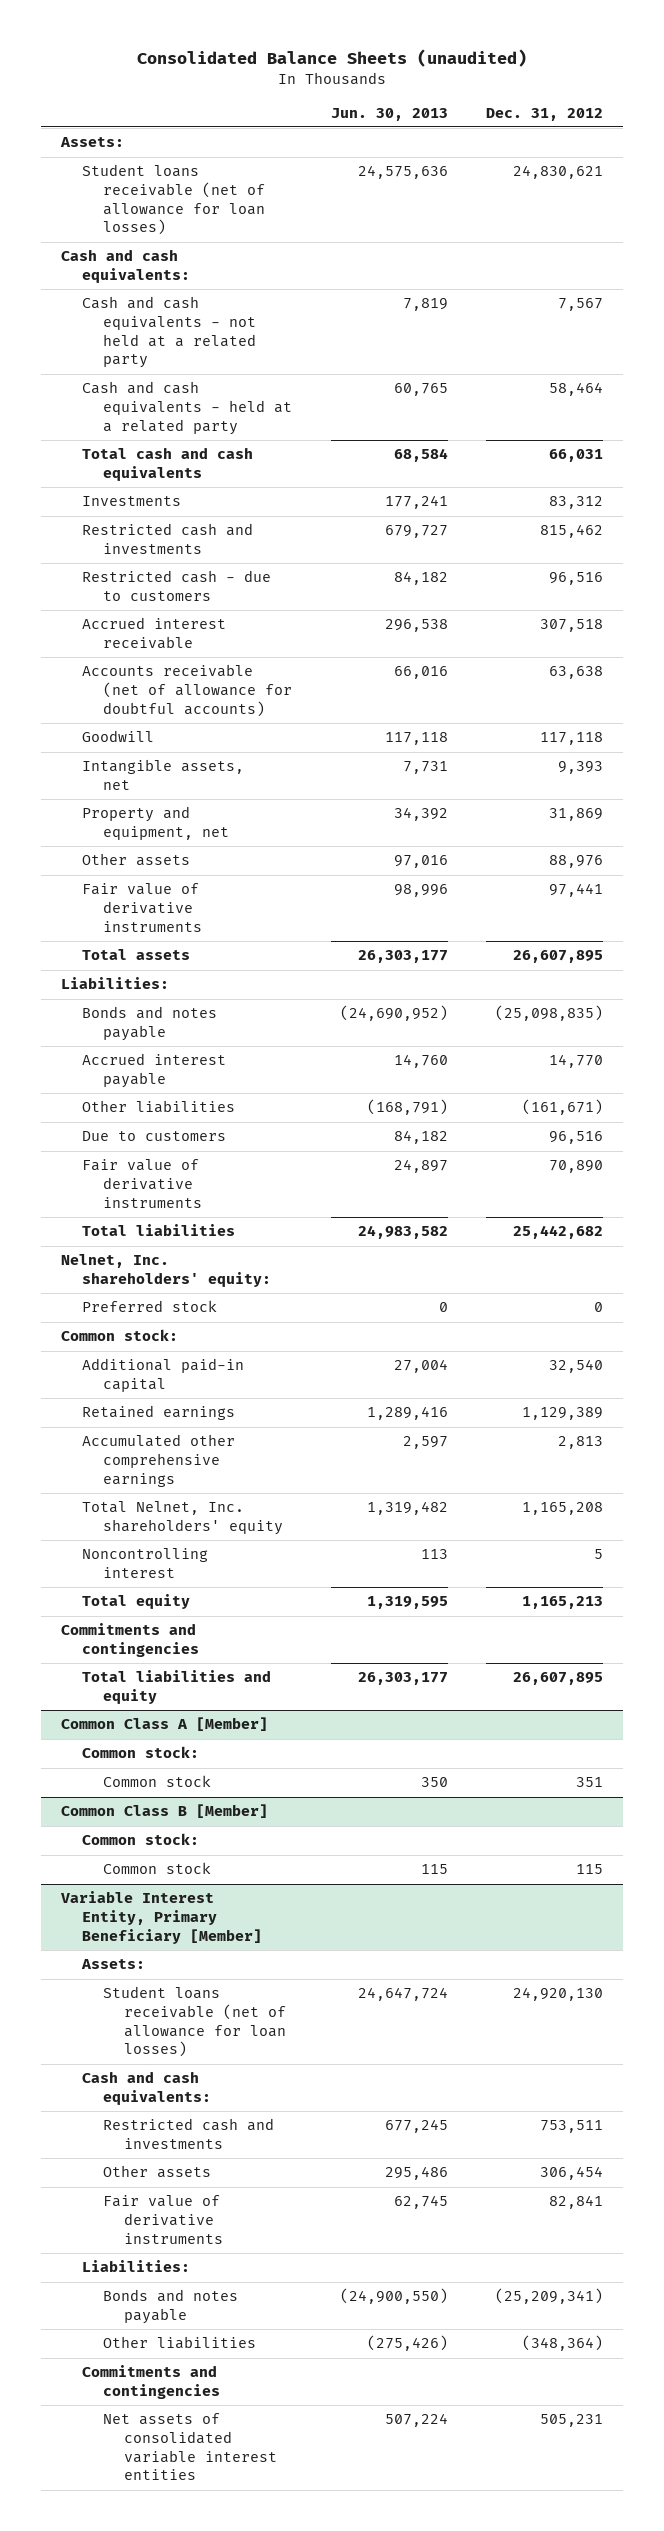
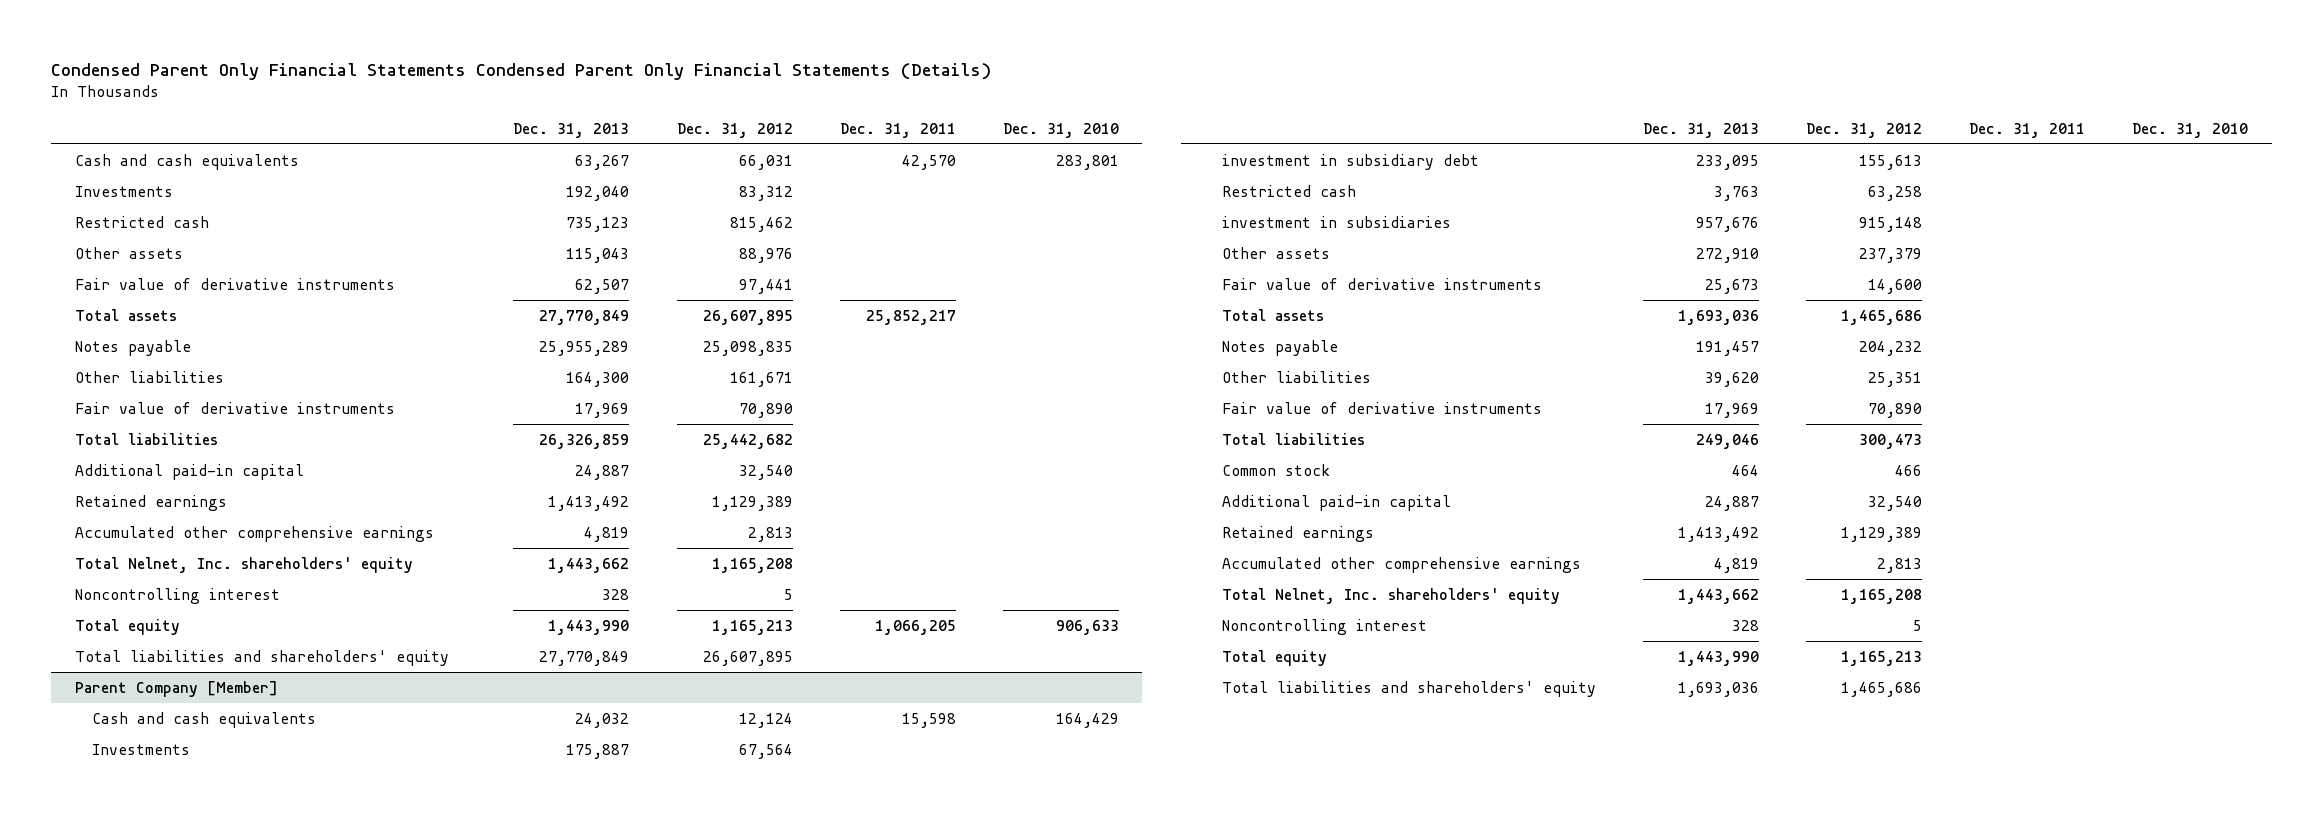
- Consolidated Balance Sheets (unaudited)
+ Condensed Parent Only Financial Statements Condensed Parent Only Financial Statements (Details)
- | Jun. 30, 2013 | Dec. 31, 2012
+ | Dec. 31, 2013 | Dec. 31, 2012 | Dec. 31, 2011 | Dec. 31, 2010
- Assets:
- Student loans receivable (net of allowance for loan losses) | 24,575,636 | 24,830,621
- Cash and cash equivalents:
- Cash and cash equivalents - not held at a related party | 7,819 | 7,567
- Cash and cash equivalents - held at a related party | 60,765 | 58,464
- Total cash and cash equivalents | 68,584 | 66,031
+ Cash and cash equivalents | 63,267 | 66,031 | 42,570 | 283,801
- Restricted cash and investments | 679,727 | 815,462
- Restricted cash - due to customers | 84,182 | 96,516
- Accrued interest receivable | 296,538 | 307,518
- Accounts receivable (net of allowance for doubtful accounts) | 66,016 | 63,638
- Goodwill | 117,118 | 117,118
- Intangible assets, net | 7,731 | 9,393
- Property and equipment, net | 34,392 | 31,869
+ Restricted cash | 735,123 | 815,462 | |
- Liabilities:
- Bonds and notes payable | (24,690,952) | (25,098,835)
- Accrued interest payable | 14,760 | 14,770
- Other liabilities | (168,791) | (161,671)
- Due to customers | 84,182 | 96,516
+ Notes payable | 25,955,289 | 25,098,835 | |
+ Other liabilities | 164,300 | 161,671 | |
- Nelnet, Inc. shareholders' equity:
- Preferred stock | 0 | 0
- Common stock:
- Commitments and contingencies
- Total liabilities and equity | 26,303,177 | 26,607,895
- Common Class A [Member]
- Common stock:
- Common stock | 350 | 351
- Common Class B [Member]
- Common stock:
- Common stock | 115 | 115
- Variable Interest Entity, Primary Beneficiary [Member]
- Assets:
- Student loans receivable (net of allowance for loan losses) | 24,647,724 | 24,920,130
- Cash and cash equivalents:
- Restricted cash and investments | 677,245 | 753,511
- Other assets | 295,486 | 306,454
- Fair value of derivative instruments | 62,745 | 82,841
- Liabilities:
- Bonds and notes payable | (24,900,550) | (25,209,341)
- Other liabilities | (275,426) | (348,364)
- Commitments and contingencies
- Net assets of consolidated variable interest entities | 507,224 | 505,231
+ Total liabilities and shareholders' equity | 27,770,849 | 26,607,895 | |
+ Parent Company [Member]
+ Cash and cash equivalents | 24,032 | 12,124 | 15,598 | 164,429
+ Investments | 175,887 | 67,564 | |
+ investment in subsidiary debt | 233,095 | 155,613 | |
+ Restricted cash | 3,763 | 63,258 | |
+ investment in subsidiaries | 957,676 | 915,148 | |
+ Other assets | 272,910 | 237,379 | |
+ Fair value of derivative instruments | 25,673 | 14,600 | |
+ Total assets | 1,693,036 | 1,465,686 | |
+ Notes payable | 191,457 | 204,232 | |
+ Other liabilities | 39,620 | 25,351 | |
+ Fair value of derivative instruments | 17,969 | 70,890 | |
+ Total liabilities | 249,046 | 300,473 | |
+ Common stock | 464 | 466 | |
+ Additional paid-in capital | 24,887 | 32,540 | |
+ Retained earnings | 1,413,492 | 1,129,389 | |
+ Accumulated other comprehensive earnings | 4,819 | 2,813 | |
+ Total Nelnet, Inc. shareholders' equity | 1,443,662 | 1,165,208 | |
+ Noncontrolling interest | 328 | 5 | |
+ Total equity | 1,443,990 | 1,165,213 | |
+ Total liabilities and shareholders' equity | 1,693,036 | 1,465,686 | |

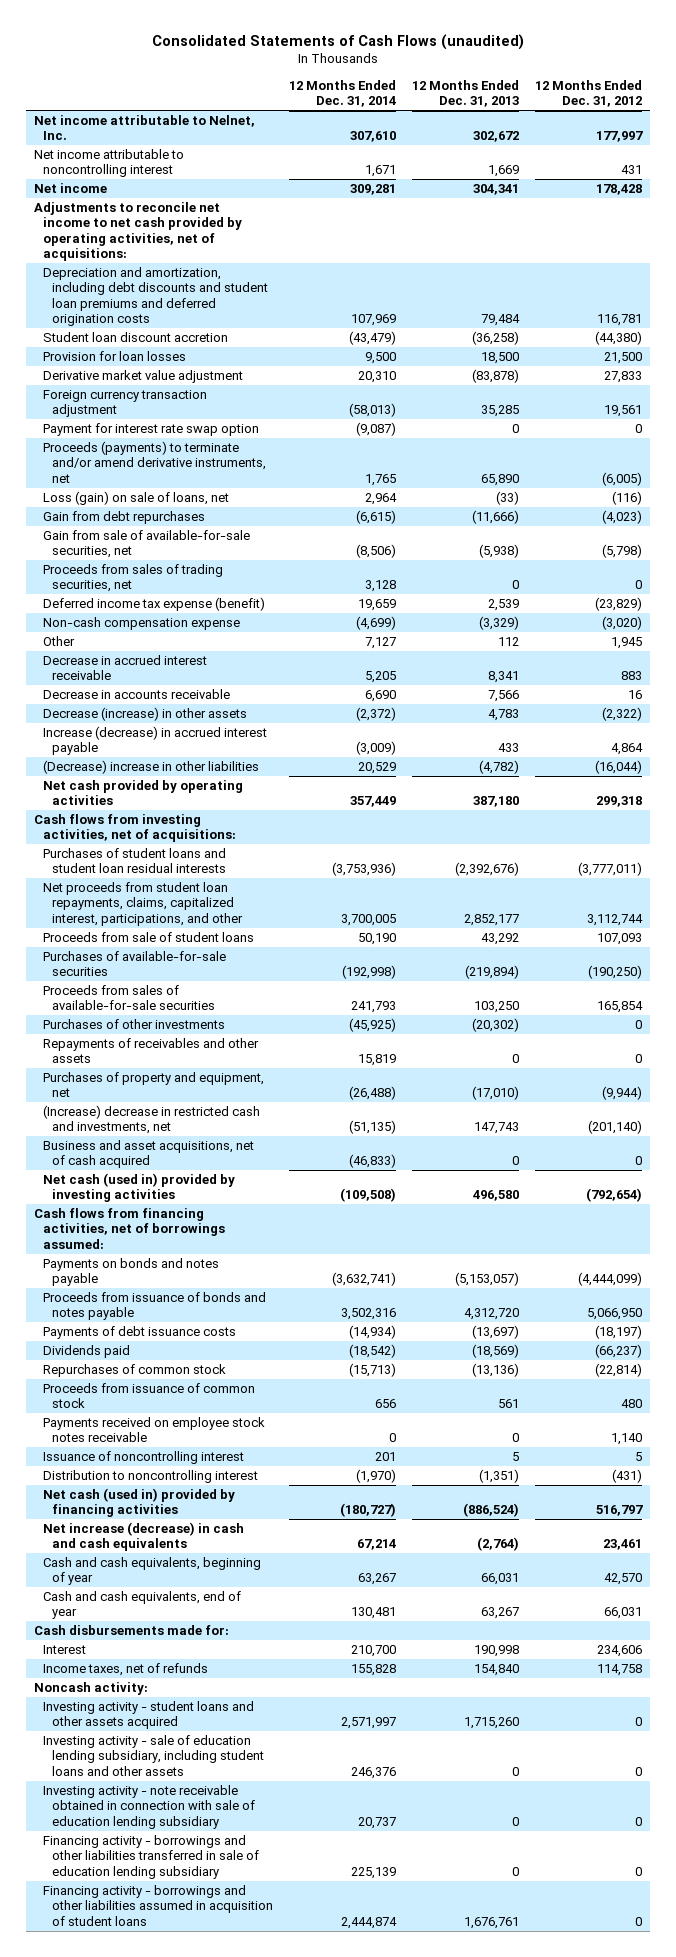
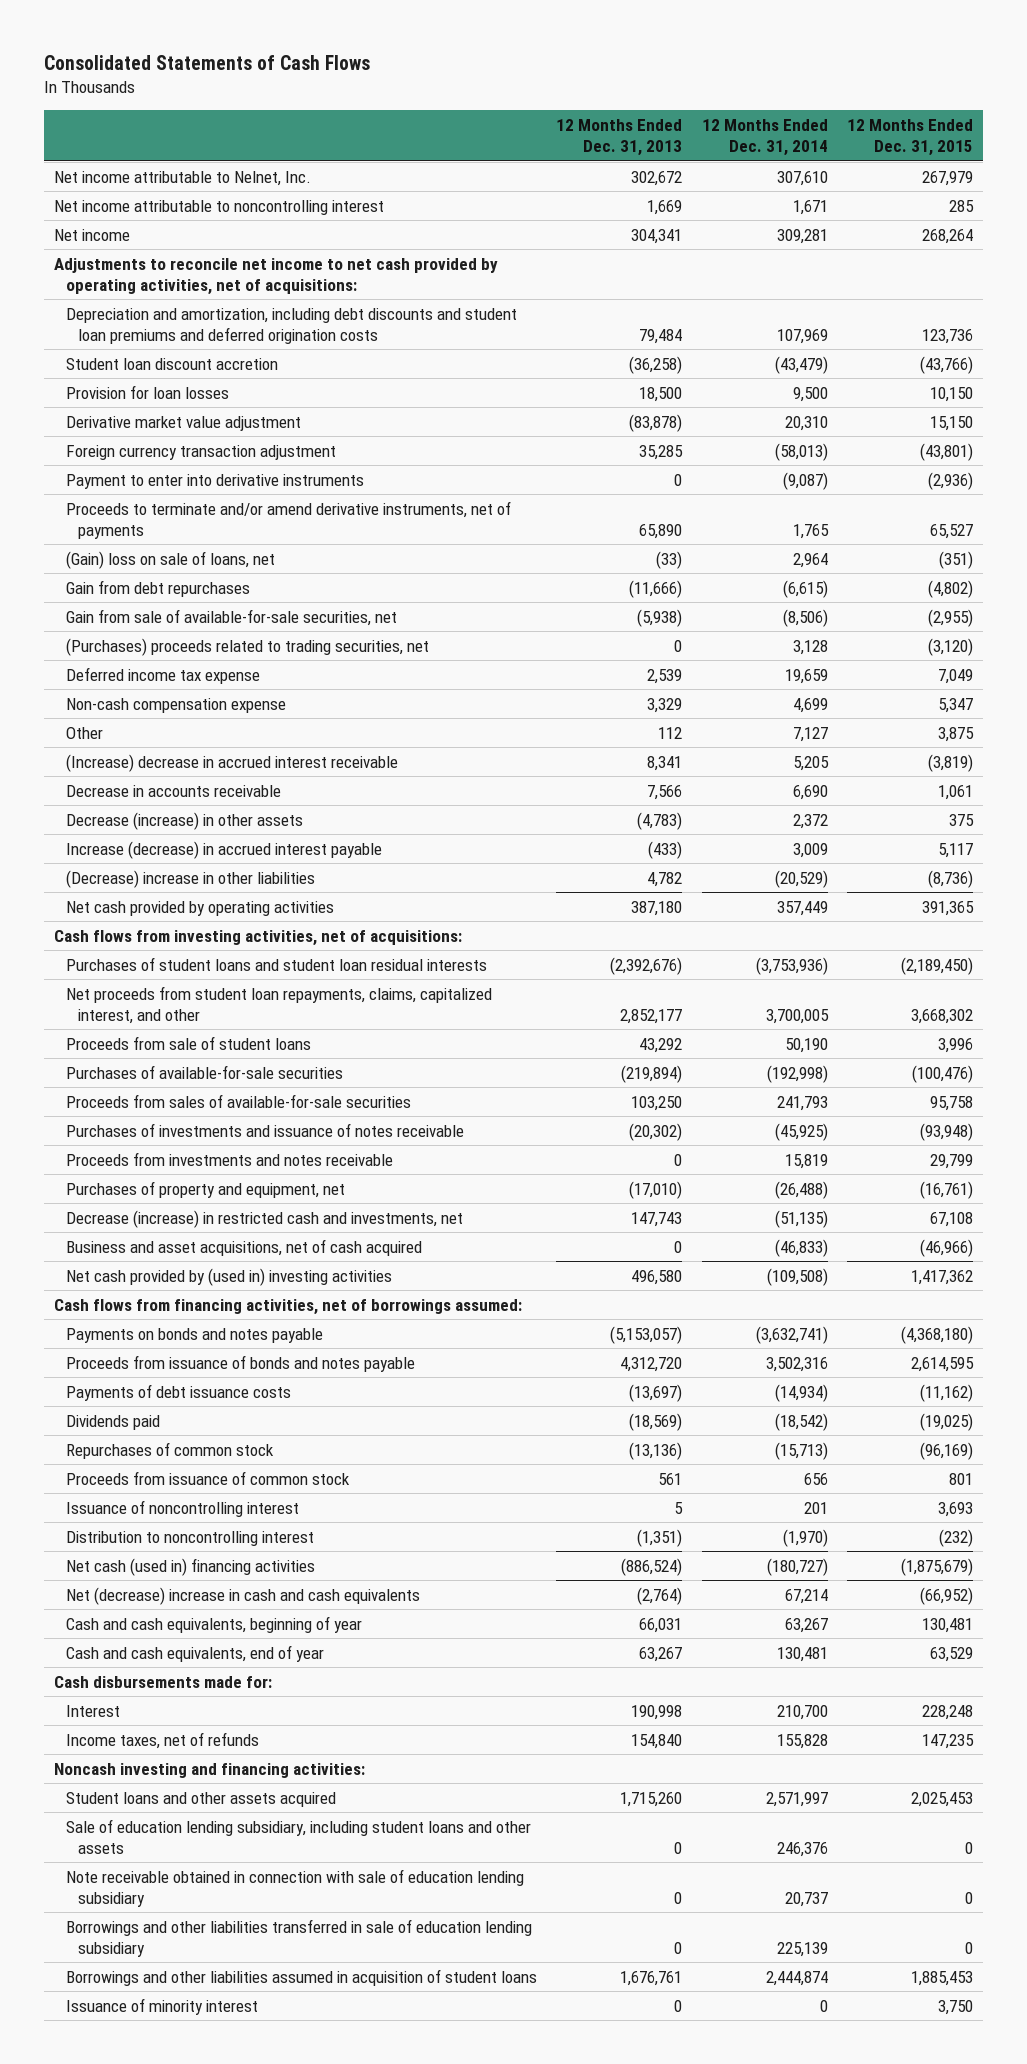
- Consolidated Statements of Cash Flows (unaudited)
+ Consolidated Statements of Cash Flows
- | 12 Months Ended Dec. 31, 2014 | 12 Months Ended Dec. 31, 2013 | 12 Months Ended Dec. 31, 2012
+ | 12 Months Ended Dec. 31, 2013 | 12 Months Ended Dec. 31, 2014 | 12 Months Ended Dec. 31, 2015
- Payment for interest rate swap option | (9,087) | 0 | 0
- Proceeds (payments) to terminate and/or amend derivative instruments, net | 1,765 | 65,890 | (6,005)
- Loss (gain) on sale of loans, net | 2,964 | (33) | (116)
+ Payment to enter into derivative instruments | 0 | (9,087) | (2,936)
+ Proceeds to terminate and/or amend derivative instruments, net of payments | 65,890 | 1,765 | 65,527
+ (Gain) loss on sale of loans, net | (33) | 2,964 | (351)
- Proceeds from sales of trading securities, net | 3,128 | 0 | 0
- Deferred income tax expense (benefit) | 19,659 | 2,539 | (23,829)
- Non-cash compensation expense | (4,699) | (3,329) | (3,020)
+ (Purchases) proceeds related to trading securities, net | 0 | 3,128 | (3,120)
+ Deferred income tax expense | 2,539 | 19,659 | 7,049
+ Non-cash compensation expense | 3,329 | 4,699 | 5,347
- Decrease in accrued interest receivable | 5,205 | 8,341 | 883
+ (Increase) decrease in accrued interest receivable | 8,341 | 5,205 | (3,819)
- Decrease (increase) in other assets | (2,372) | 4,783 | (2,322)
- Increase (decrease) in accrued interest payable | (3,009) | 433 | 4,864
- (Decrease) increase in other liabilities | 20,529 | (4,782) | (16,044)
+ Decrease (increase) in other assets | (4,783) | 2,372 | 375
+ Increase (decrease) in accrued interest payable | (433) | 3,009 | 5,117
+ (Decrease) increase in other liabilities | 4,782 | (20,529) | (8,736)
- Net proceeds from student loan repayments, claims, capitalized interest, participations, and other | 3,700,005 | 2,852,177 | 3,112,744
+ Net proceeds from student loan repayments, claims, capitalized interest, and other | 2,852,177 | 3,700,005 | 3,668,302
- Purchases of other investments | (45,925) | (20,302) | 0
- Repayments of receivables and other assets | 15,819 | 0 | 0
+ Purchases of investments and issuance of notes receivable | (20,302) | (45,925) | (93,948)
+ Proceeds from investments and notes receivable | 0 | 15,819 | 29,799
- (Increase) decrease in restricted cash and investments, net | (51,135) | 147,743 | (201,140)
+ Decrease (increase) in restricted cash and investments, net | 147,743 | (51,135) | 67,108
- Net cash (used in) provided by investing activities | (109,508) | 496,580 | (792,654)
+ Net cash provided by (used in) investing activities | 496,580 | (109,508) | 1,417,362
- Payments received on employee stock notes receivable | 0 | 0 | 1,140
- Net cash (used in) provided by financing activities | (180,727) | (886,524) | 516,797
- Net increase (decrease) in cash and cash equivalents | 67,214 | (2,764) | 23,461
+ Net cash (used in) financing activities | (886,524) | (180,727) | (1,875,679)
+ Net (decrease) increase in cash and cash equivalents | (2,764) | 67,214 | (66,952)
- Noncash activity:
- Investing activity - student loans and other assets acquired | 2,571,997 | 1,715,260 | 0
- Investing activity - sale of education lending subsidiary, including student loans and other assets | 246,376 | 0 | 0
- Investing activity - note receivable obtained in connection with sale of education lending subsidiary | 20,737 | 0 | 0
- Financing activity - borrowings and other liabilities transferred in sale of education lending subsidiary | 225,139 | 0 | 0
- Financing activity - borrowings and other liabilities assumed in acquisition of student loans | 2,444,874 | 1,676,761 | 0
+ Noncash investing and financing activities:
+ Student loans and other assets acquired | 1,715,260 | 2,571,997 | 2,025,453
+ Sale of education lending subsidiary, including student loans and other assets | 0 | 246,376 | 0
+ Note receivable obtained in connection with sale of education lending subsidiary | 0 | 20,737 | 0
+ Borrowings and other liabilities transferred in sale of education lending subsidiary | 0 | 225,139 | 0
+ Borrowings and other liabilities assumed in acquisition of student loans | 1,676,761 | 2,444,874 | 1,885,453
+ Issuance of minority interest | 0 | 0 | 3,750

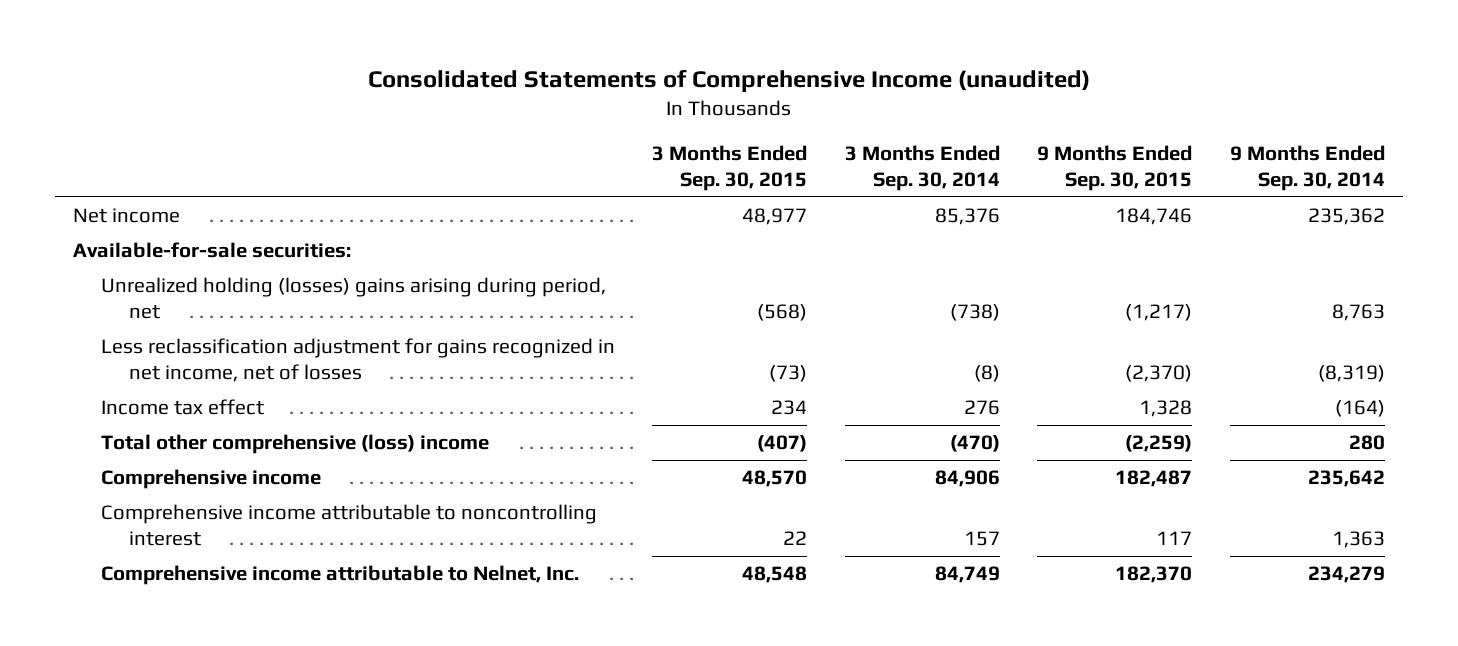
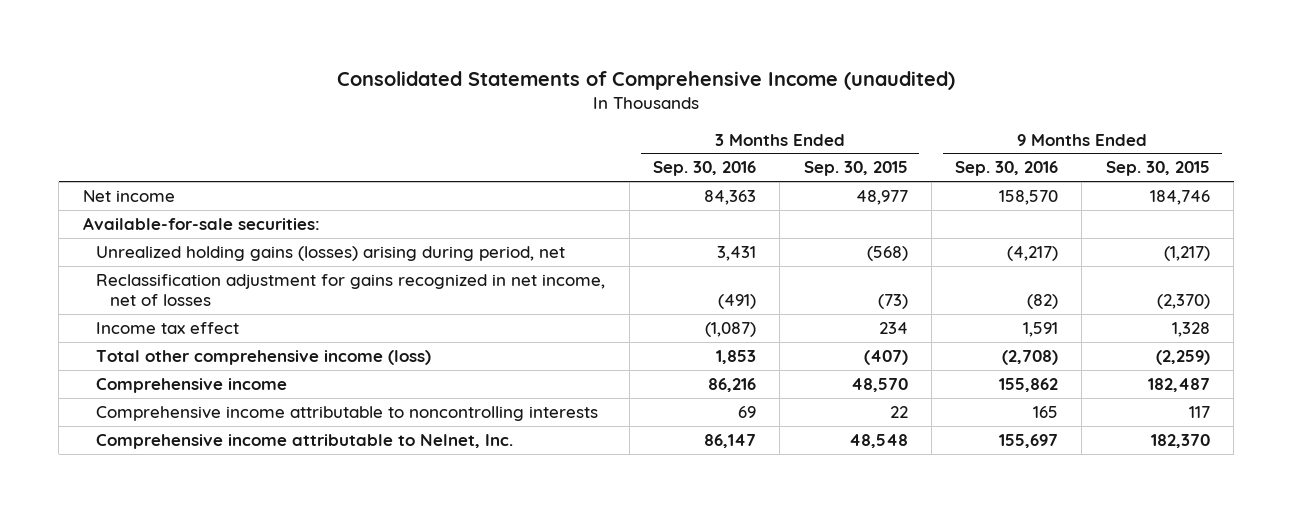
- | 3 Months Ended Sep. 30, 2015 | 3 Months Ended Sep. 30, 2014 | 9 Months Ended Sep. 30, 2015 | 9 Months Ended Sep. 30, 2014
+ | 3 Months Ended Sep. 30, 2016 | 3 Months Ended Sep. 30, 2015 | 9 Months Ended Sep. 30, 2016 | 9 Months Ended Sep. 30, 2015
- Unrealized holding (losses) gains arising during period, net | (568) | (738) | (1,217) | 8,763
- Less reclassification adjustment for gains recognized in net income, net of losses | (73) | (8) | (2,370) | (8,319)
+ Unrealized holding gains (losses) arising during period, net | 3,431 | (568) | (4,217) | (1,217)
+ Reclassification adjustment for gains recognized in net income, net of losses | (491) | (73) | (82) | (2,370)
- Total other comprehensive (loss) income | (407) | (470) | (2,259) | 280
+ Total other comprehensive income (loss) | 1,853 | (407) | (2,708) | (2,259)
- Comprehensive income attributable to noncontrolling interest | 22 | 157 | 117 | 1,363
+ Comprehensive income attributable to noncontrolling interests | 69 | 22 | 165 | 117

